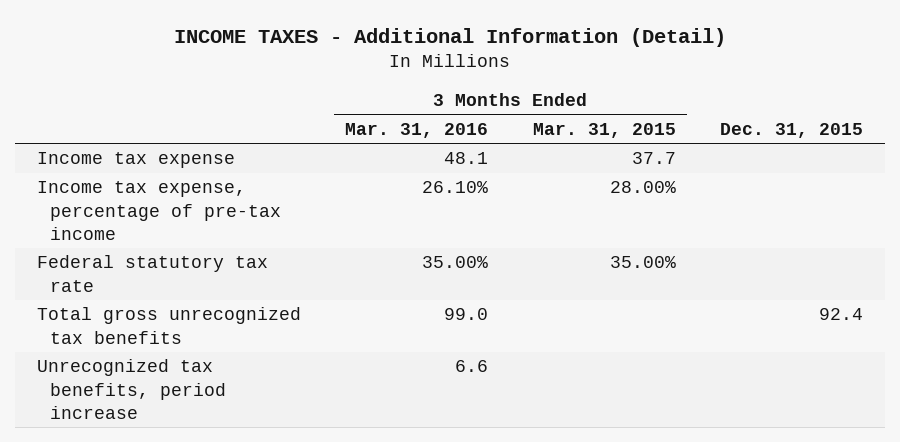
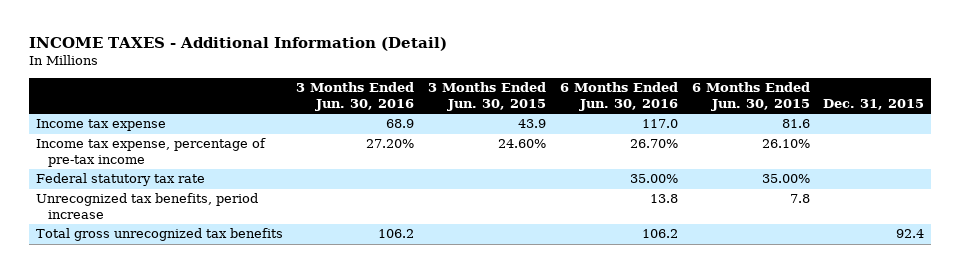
- | 3 Months Ended Mar. 31, 2016 | 3 Months Ended Mar. 31, 2015 | Dec. 31, 2015
+ | 3 Months Ended Jun. 30, 2016 | 3 Months Ended Jun. 30, 2015 | 6 Months Ended Jun. 30, 2016 | 6 Months Ended Jun. 30, 2015 | Dec. 31, 2015
moved down: Total gross unrecognized tax benefits | 106.2 | | 106.2 | | 92.4

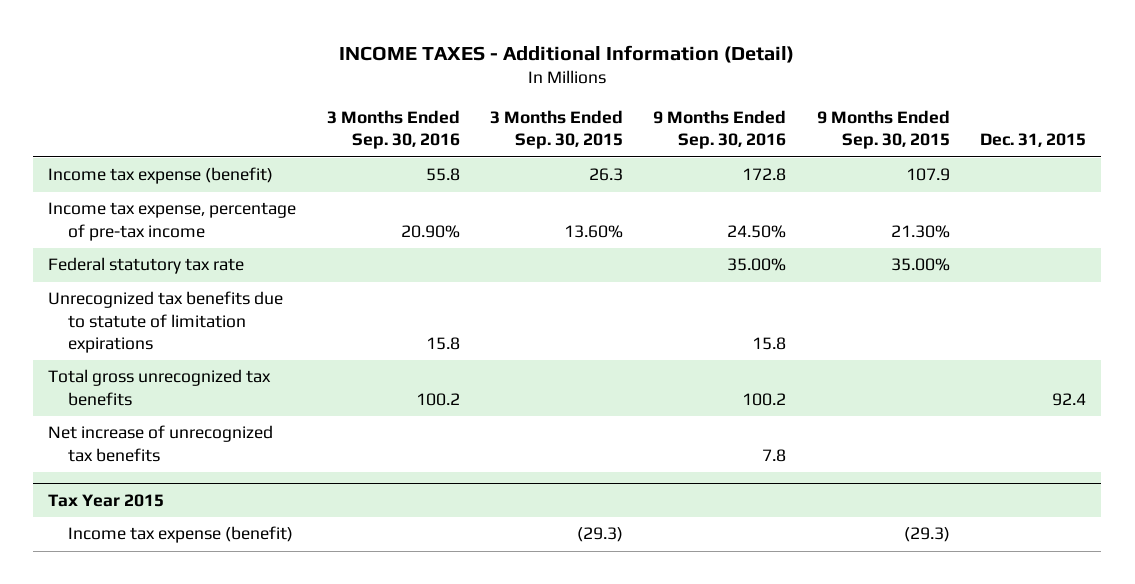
- | 3 Months Ended Jun. 30, 2016 | 3 Months Ended Jun. 30, 2015 | 6 Months Ended Jun. 30, 2016 | 6 Months Ended Jun. 30, 2015 | Dec. 31, 2015
+ | 3 Months Ended Sep. 30, 2016 | 3 Months Ended Sep. 30, 2015 | 9 Months Ended Sep. 30, 2016 | 9 Months Ended Sep. 30, 2015 | Dec. 31, 2015
- Income tax expense | 68.9 | 43.9 | 117.0 | 81.6 |
+ Income tax expense (benefit) | 55.8 | 26.3 | 172.8 | 107.9 |
- Unrecognized tax benefits, period increase | | | 13.8 | 7.8 |
+ Unrecognized tax benefits due to statute of limitation expirations | 15.8 | | 15.8 | |
+ Net increase of unrecognized tax benefits | | | 7.8 | |
+ Tax Year 2015
+ Income tax expense (benefit) | | (29.3) | | (29.3) |

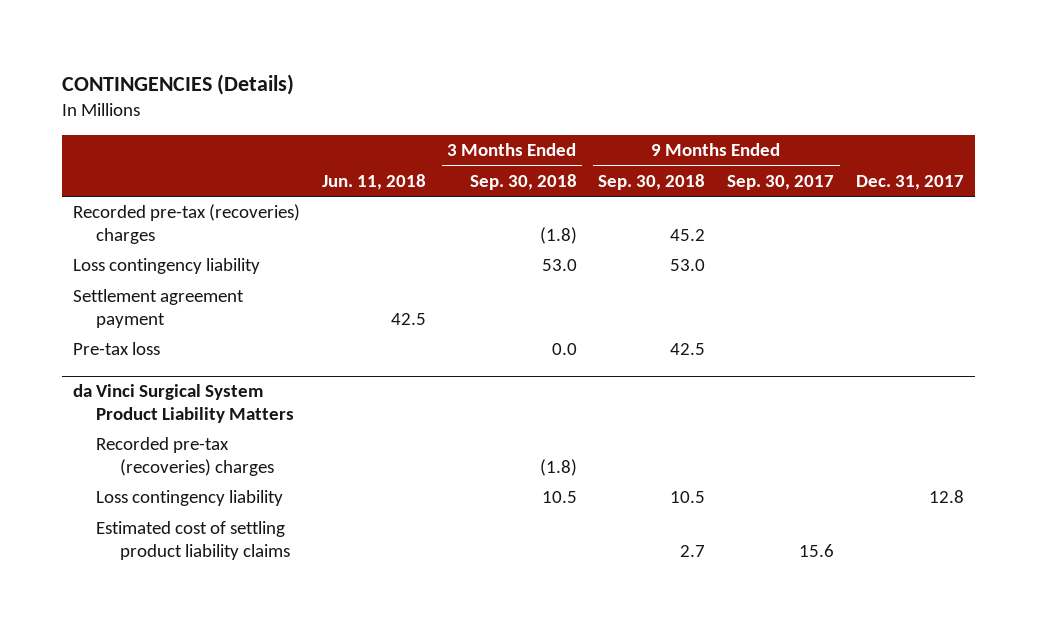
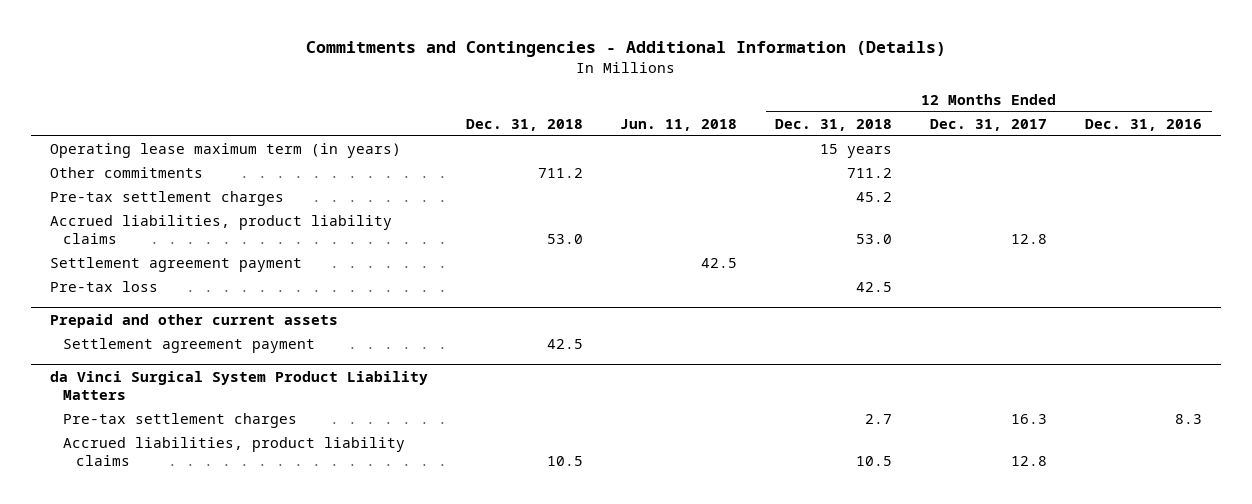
- CONTINGENCIES (Details)
+ Commitments and Contingencies - Additional Information (Details)
- | Jun. 11, 2018 | 3 Months Ended Sep. 30, 2018 | 9 Months Ended Sep. 30, 2018 | 9 Months Ended Sep. 30, 2017 | Dec. 31, 2017
+ | Dec. 31, 2018 | Jun. 11, 2018 | 12 Months Ended Dec. 31, 2018 | 12 Months Ended Dec. 31, 2017 | 12 Months Ended Dec. 31, 2016
- Recorded pre-tax (recoveries) charges | | (1.8) | 45.2 | |
- Loss contingency liability | | 53.0 | 53.0 | |
+ Operating lease maximum term (in years) | | | 15 years | |
+ Other commitments | 711.2 | | 711.2 | |
+ Pre-tax settlement charges | | | 45.2 | |
+ Accrued liabilities, product liability claims | 53.0 | | 53.0 | 12.8 |
+ Prepaid and other current assets
+ Settlement agreement payment | 42.5 | | | |
@ da Vinci Surgical System Product Liability Matters
- Recorded pre-tax (recoveries) charges | | (1.8) | | |
- Loss contingency liability | | 10.5 | 10.5 | | 12.8
- Estimated cost of settling product liability claims | | | 2.7 | 15.6 |
+ Pre-tax settlement charges | | | 2.7 | 16.3 | 8.3
+ Accrued liabilities, product liability claims | 10.5 | | 10.5 | 12.8 |

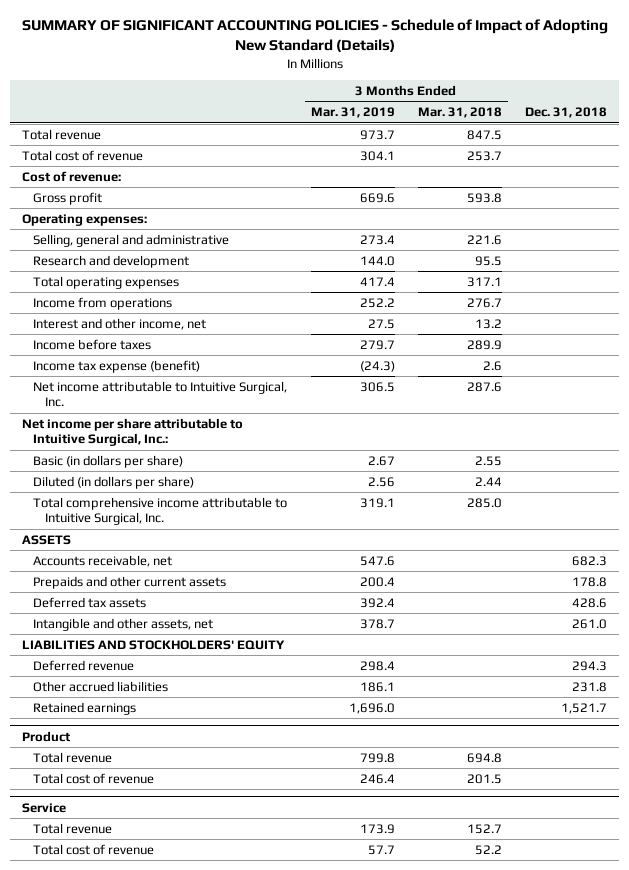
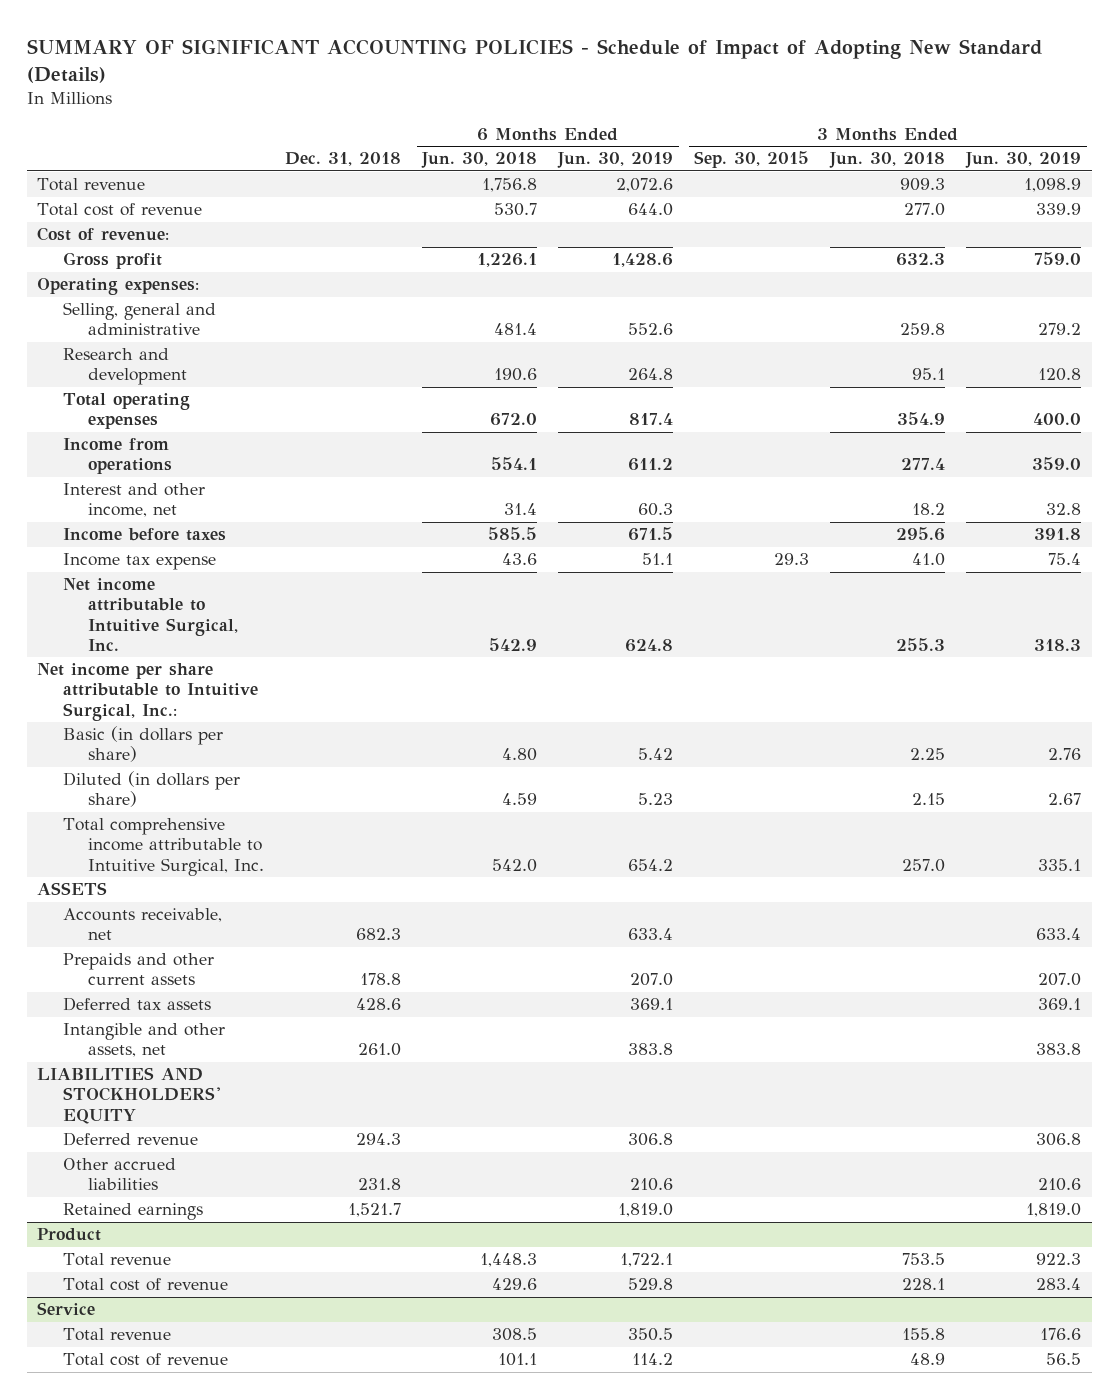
- | 3 Months Ended Mar. 31, 2019 | 3 Months Ended Mar. 31, 2018 | Dec. 31, 2018
+ | Dec. 31, 2018 | 6 Months Ended Jun. 30, 2018 | 6 Months Ended Jun. 30, 2019 | 3 Months Ended Sep. 30, 2015 | 3 Months Ended Jun. 30, 2018 | 3 Months Ended Jun. 30, 2019
- Income tax expense (benefit) | (24.3) | 2.6 |
+ Income tax expense | | 43.6 | 51.1 | 29.3 | 41.0 | 75.4

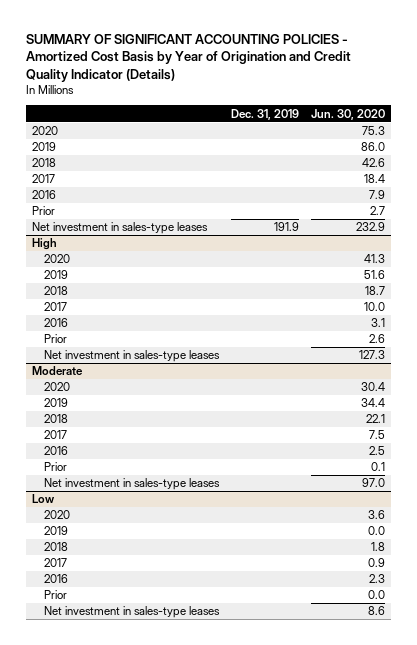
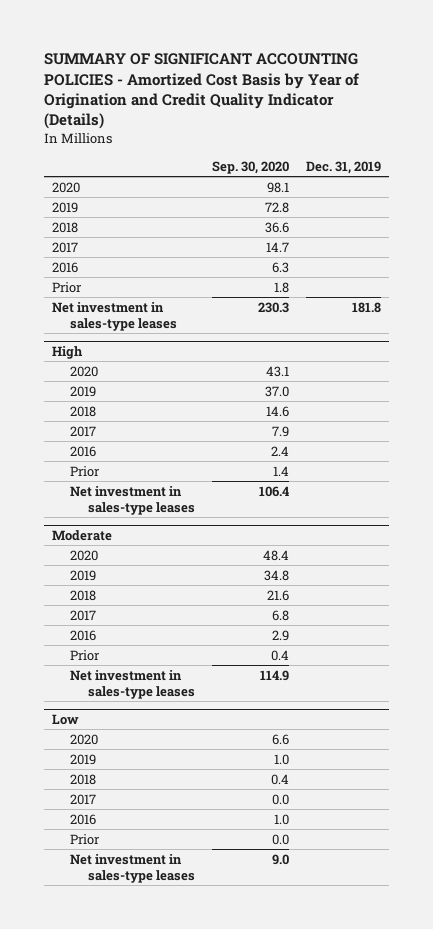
- | Dec. 31, 2019 | Jun. 30, 2020
+ | Sep. 30, 2020 | Dec. 31, 2019
- Net investment in sales-type leases | 191.9 | 232.9
+ Net investment in sales-type leases | 230.3 | 181.8

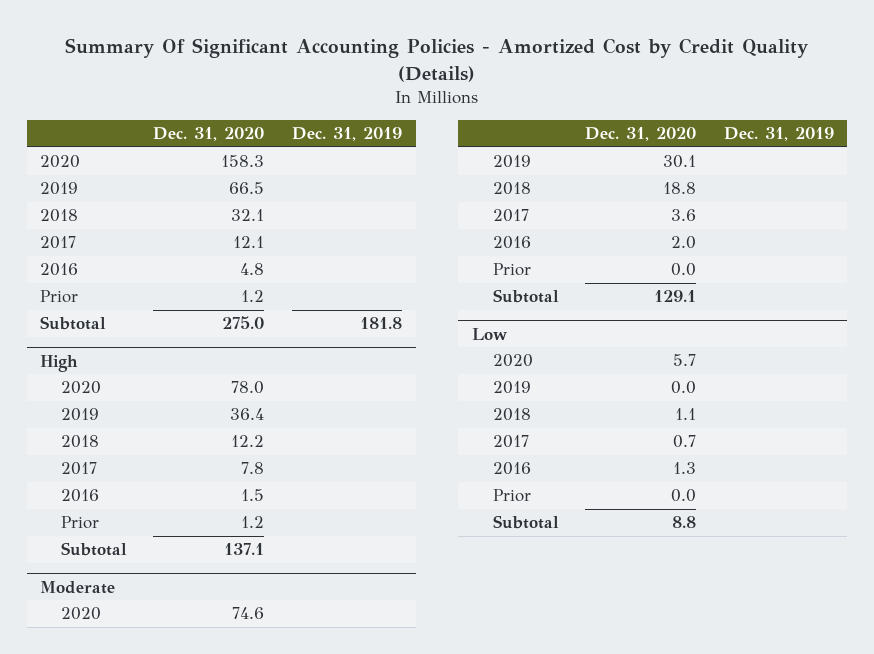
- SUMMARY OF SIGNIFICANT ACCOUNTING POLICIES - Amortized Cost Basis by Year of Origination and Credit Quality Indicator (Details)
+ Summary Of Significant Accounting Policies - Amortized Cost by Credit Quality (Details)
- | Sep. 30, 2020 | Dec. 31, 2019
+ | Dec. 31, 2020 | Dec. 31, 2019
- Net investment in sales-type leases | 230.3 | 181.8
+ Subtotal | 275.0 | 181.8
@ High
- Net investment in sales-type leases | 106.4 |
+ Subtotal | 137.1 |
@ Moderate
- Net investment in sales-type leases | 114.9 |
+ Subtotal | 129.1 |
@ Low
- Net investment in sales-type leases | 9.0 |
+ Subtotal | 8.8 |

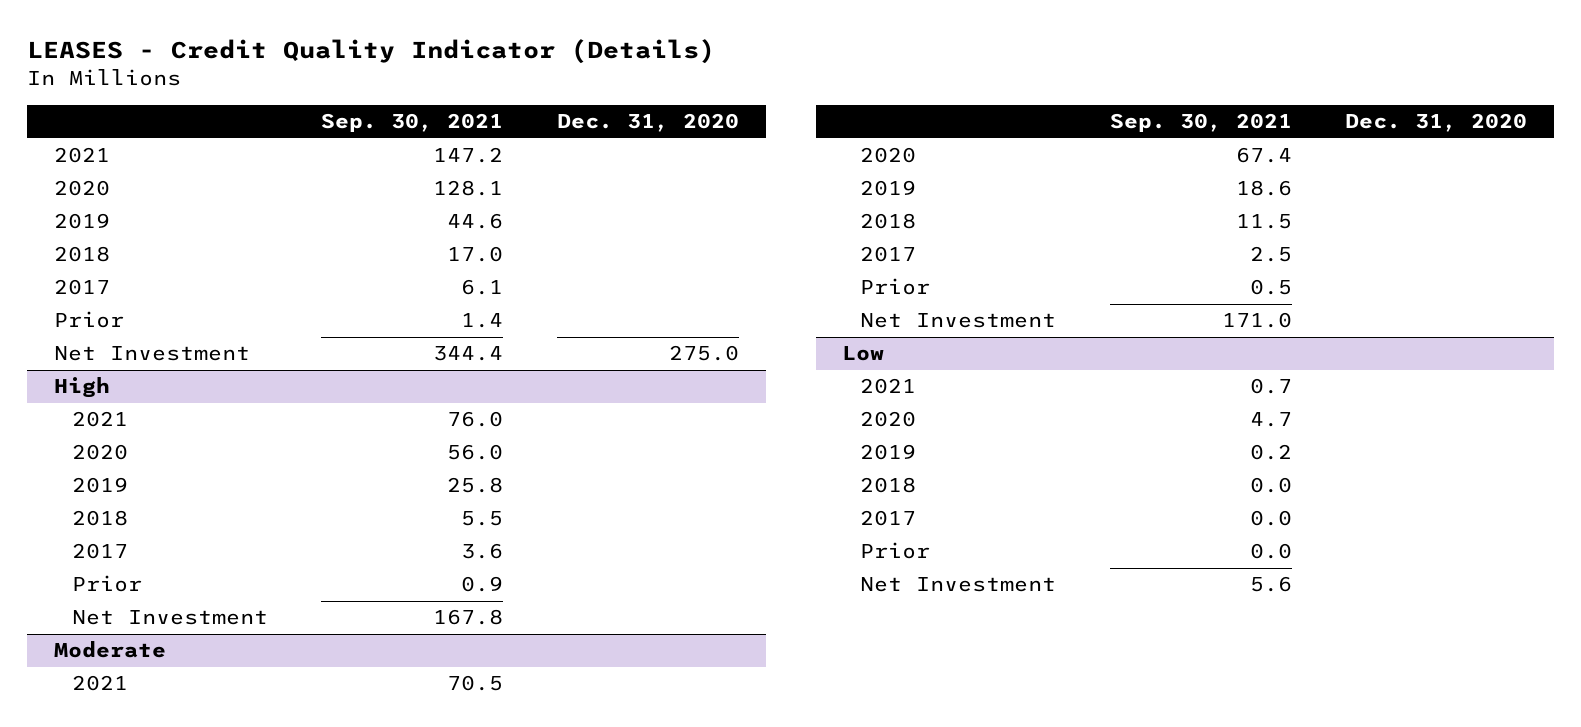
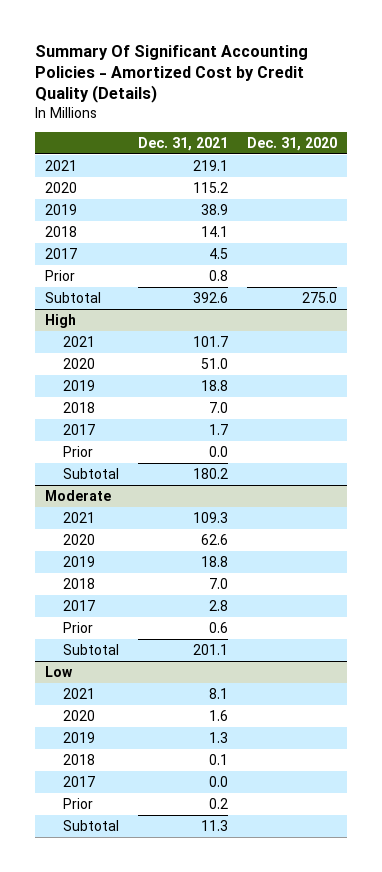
- LEASES - Credit Quality Indicator (Details)
+ Summary Of Significant Accounting Policies - Amortized Cost by Credit Quality (Details)
- | Sep. 30, 2021 | Dec. 31, 2020
+ | Dec. 31, 2021 | Dec. 31, 2020
- Net Investment | 344.4 | 275.0
+ Subtotal | 392.6 | 275.0
@ High
- Net Investment | 167.8 |
+ Subtotal | 180.2 |
@ Moderate
- Net Investment | 171.0 |
+ Subtotal | 201.1 |
@ Low
- Net Investment | 5.6 |
+ Subtotal | 11.3 |

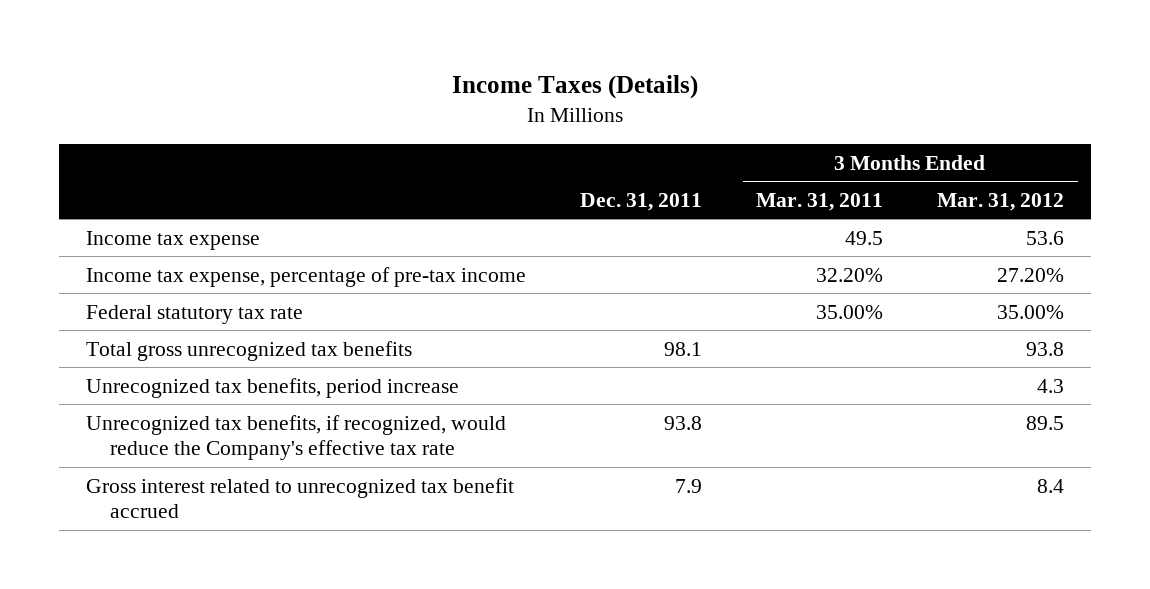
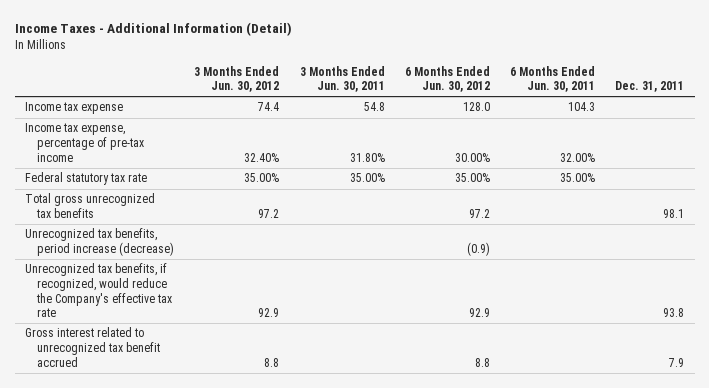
- Income Taxes (Details)
+ Income Taxes - Additional Information (Detail)
- | Dec. 31, 2011 | 3 Months Ended Mar. 31, 2011 | 3 Months Ended Mar. 31, 2012
+ | 3 Months Ended Jun. 30, 2012 | 3 Months Ended Jun. 30, 2011 | 6 Months Ended Jun. 30, 2012 | 6 Months Ended Jun. 30, 2011 | Dec. 31, 2011
- Unrecognized tax benefits, period increase | | | 4.3
+ Unrecognized tax benefits, period increase (decrease) | | | (0.9) | |

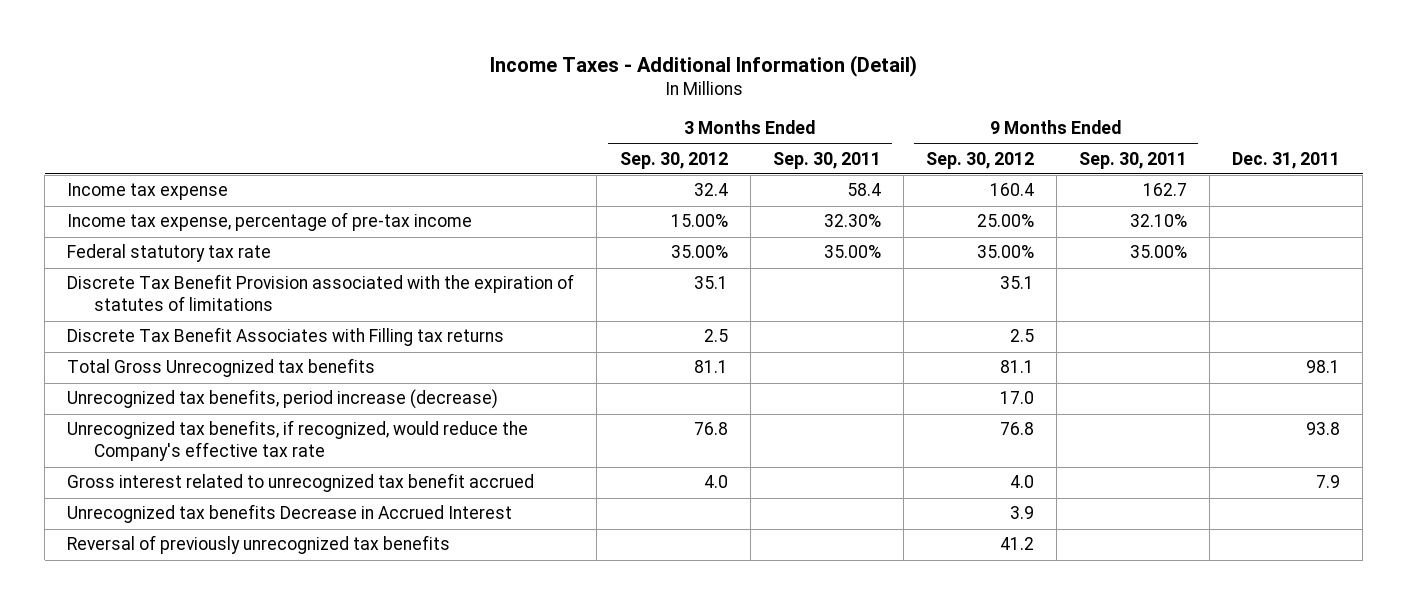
- | 3 Months Ended Jun. 30, 2012 | 3 Months Ended Jun. 30, 2011 | 6 Months Ended Jun. 30, 2012 | 6 Months Ended Jun. 30, 2011 | Dec. 31, 2011
+ | 3 Months Ended Sep. 30, 2012 | 3 Months Ended Sep. 30, 2011 | 9 Months Ended Sep. 30, 2012 | 9 Months Ended Sep. 30, 2011 | Dec. 31, 2011
- Total gross unrecognized tax benefits | 97.2 | | 97.2 | | 98.1
+ Discrete Tax Benefit Provision associated with the expiration of statutes of limitations | 35.1 | | 35.1 | |
+ Discrete Tax Benefit Associates with Filling tax returns | 2.5 | | 2.5 | |
+ Total Gross Unrecognized tax benefits | 81.1 | | 81.1 | | 98.1
+ Unrecognized tax benefits Decrease in Accrued Interest | | | 3.9 | |
+ Reversal of previously unrecognized tax benefits | | | 41.2 | |

